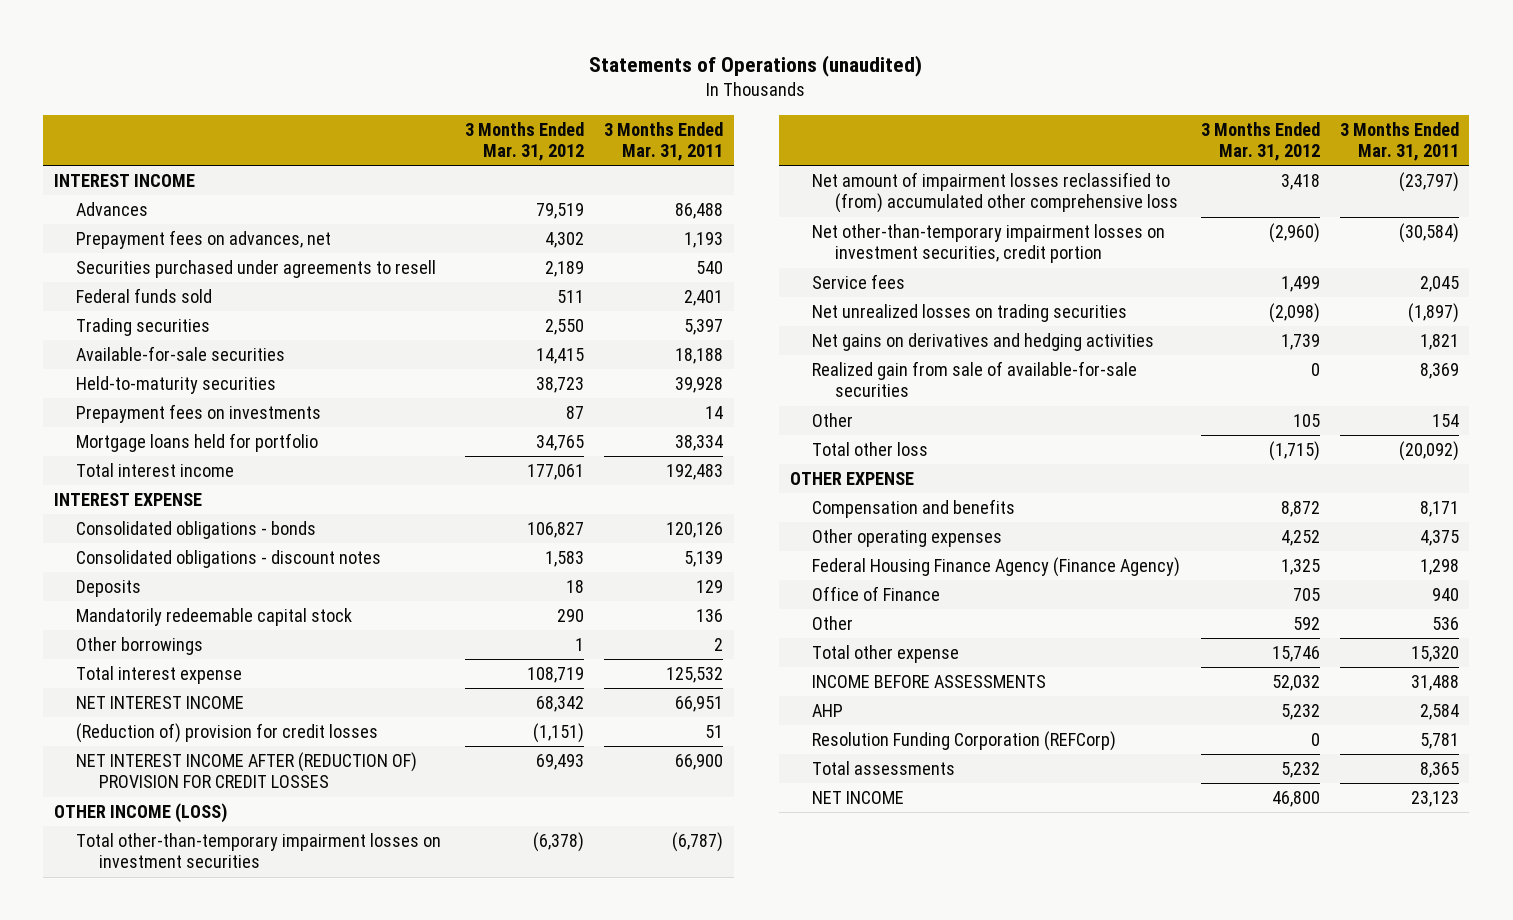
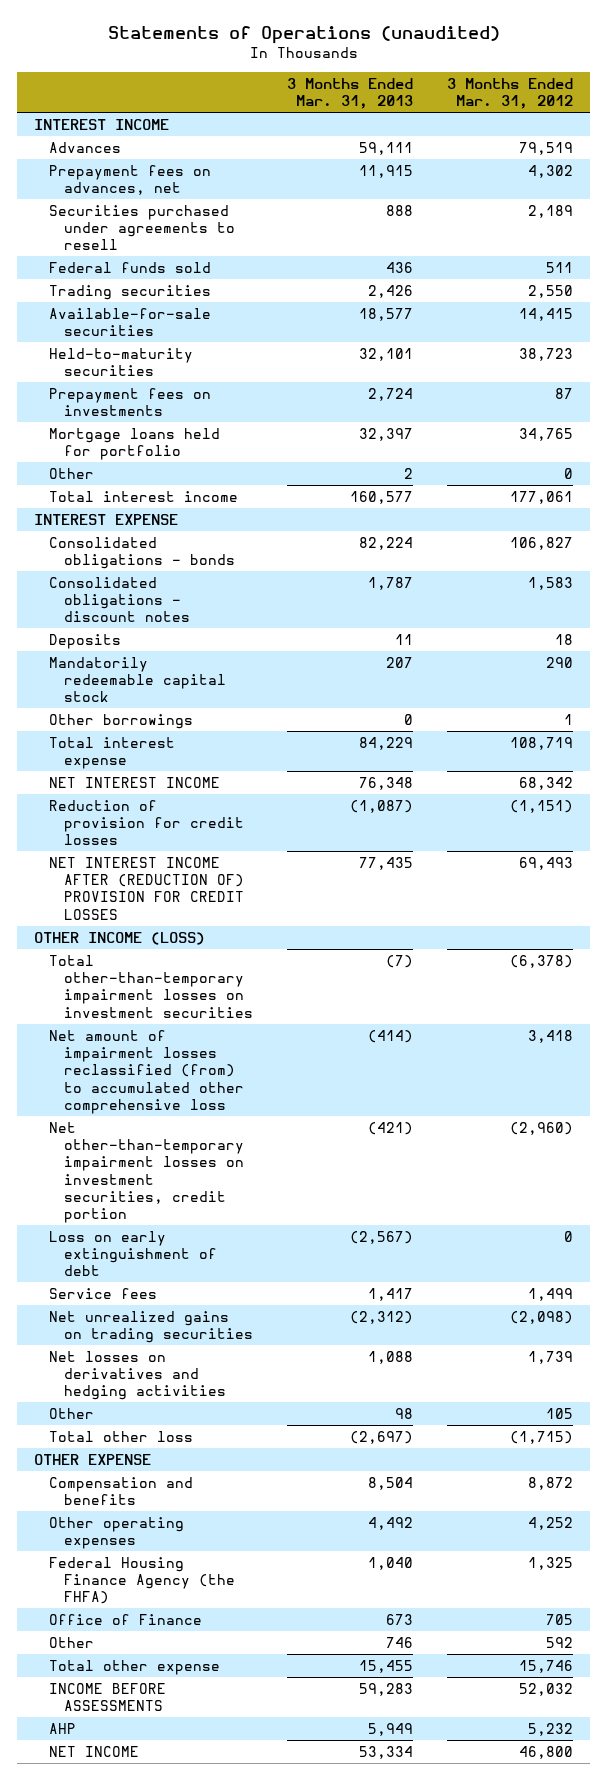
- | 3 Months Ended Mar. 31, 2012 | 3 Months Ended Mar. 31, 2011
+ | 3 Months Ended Mar. 31, 2013 | 3 Months Ended Mar. 31, 2012
+ Other | 2 | 0
- (Reduction of) provision for credit losses | (1,151) | 51
+ Reduction of provision for credit losses | (1,087) | (1,151)
- Net amount of impairment losses reclassified to (from) accumulated other comprehensive loss | 3,418 | (23,797)
+ Net amount of impairment losses reclassified (from) to accumulated other comprehensive loss | (414) | 3,418
+ Loss on early extinguishment of debt | (2,567) | 0
- Net unrealized losses on trading securities | (2,098) | (1,897)
- Net gains on derivatives and hedging activities | 1,739 | 1,821
- Realized gain from sale of available-for-sale securities | 0 | 8,369
+ Net unrealized gains on trading securities | (2,312) | (2,098)
+ Net losses on derivatives and hedging activities | 1,088 | 1,739
- Federal Housing Finance Agency (Finance Agency) | 1,325 | 1,298
+ Federal Housing Finance Agency (the FHFA) | 1,040 | 1,325
- Resolution Funding Corporation (REFCorp) | 0 | 5,781
- Total assessments | 5,232 | 8,365

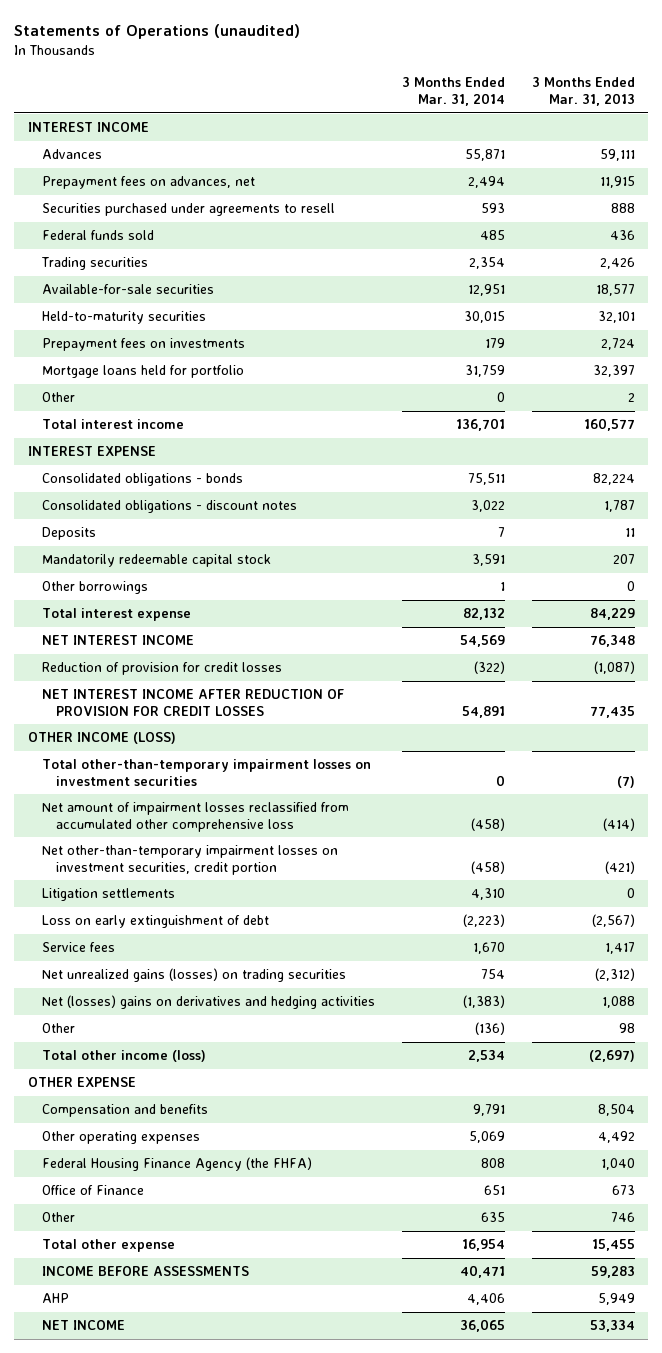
- | 3 Months Ended Mar. 31, 2013 | 3 Months Ended Mar. 31, 2012
+ | 3 Months Ended Mar. 31, 2014 | 3 Months Ended Mar. 31, 2013
- NET INTEREST INCOME AFTER (REDUCTION OF) PROVISION FOR CREDIT LOSSES | 77,435 | 69,493
+ NET INTEREST INCOME AFTER REDUCTION OF PROVISION FOR CREDIT LOSSES | 54,891 | 77,435
- Net amount of impairment losses reclassified (from) to accumulated other comprehensive loss | (414) | 3,418
+ Net amount of impairment losses reclassified from accumulated other comprehensive loss | (458) | (414)
+ Litigation settlements | 4,310 | 0
- Net unrealized gains on trading securities | (2,312) | (2,098)
- Net losses on derivatives and hedging activities | 1,088 | 1,739
+ Net unrealized gains (losses) on trading securities | 754 | (2,312)
+ Net (losses) gains on derivatives and hedging activities | (1,383) | 1,088
- Total other loss | (2,697) | (1,715)
+ Total other income (loss) | 2,534 | (2,697)

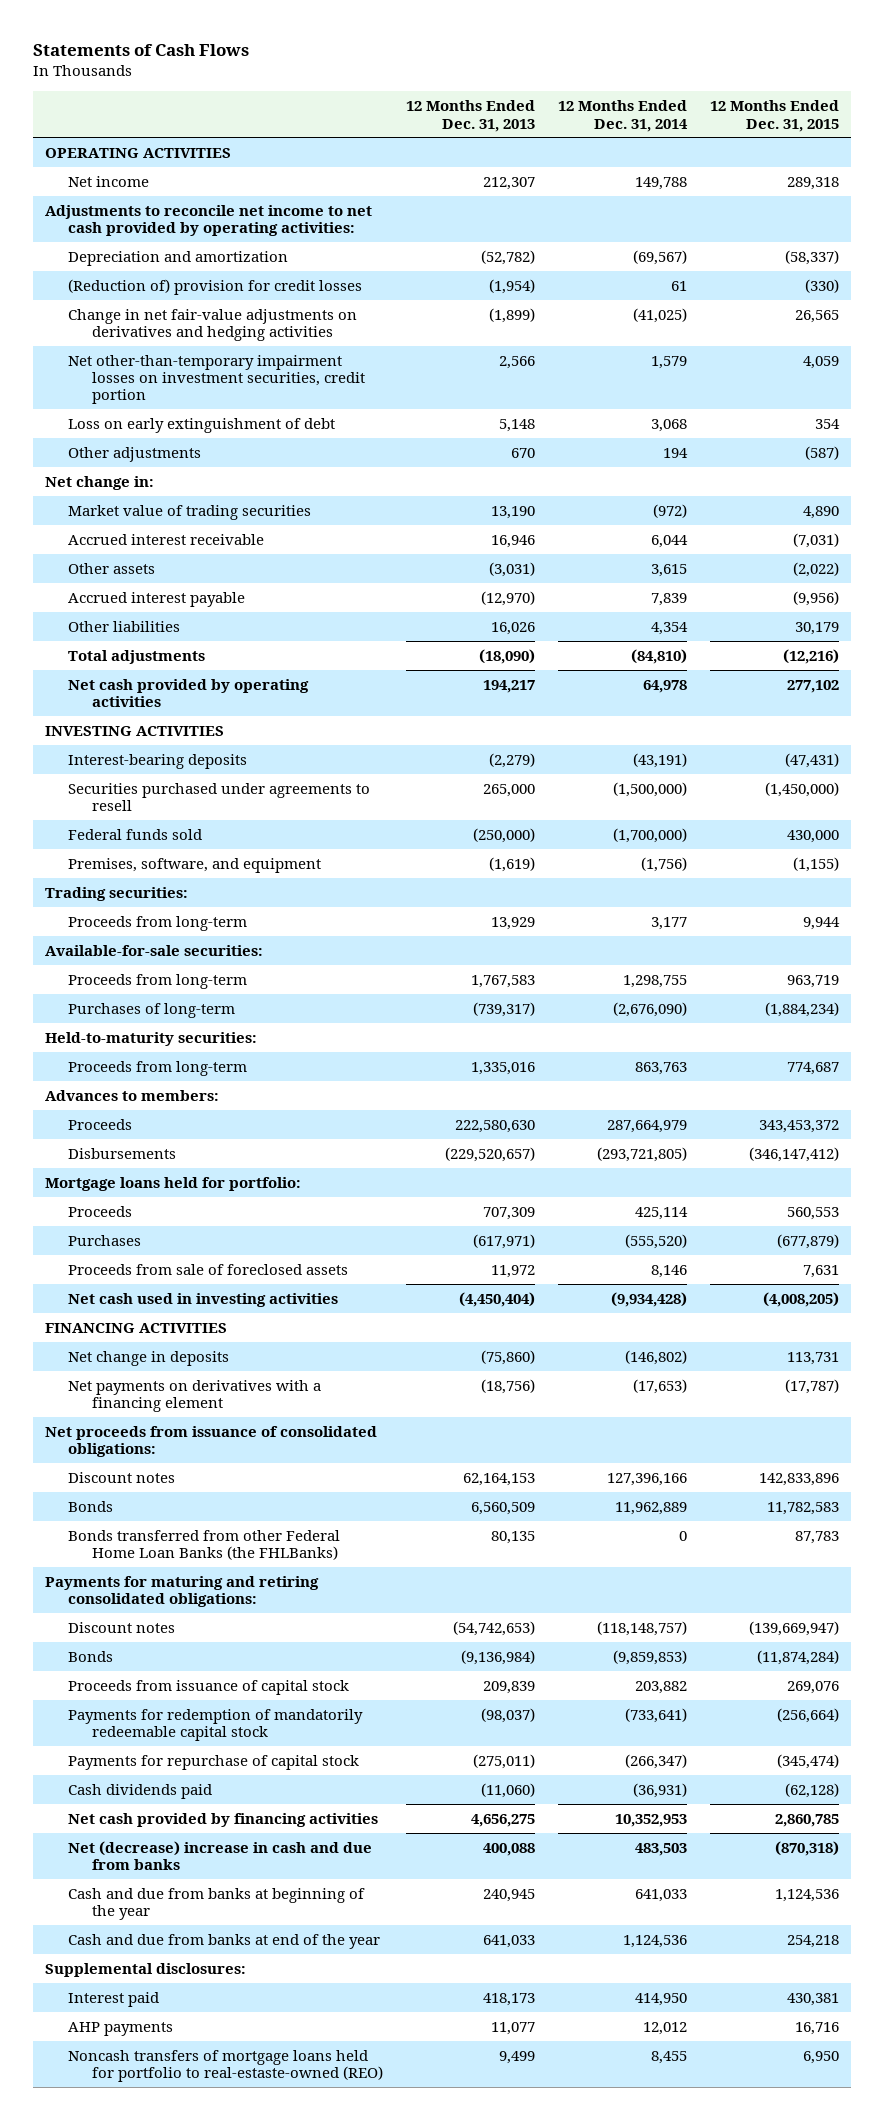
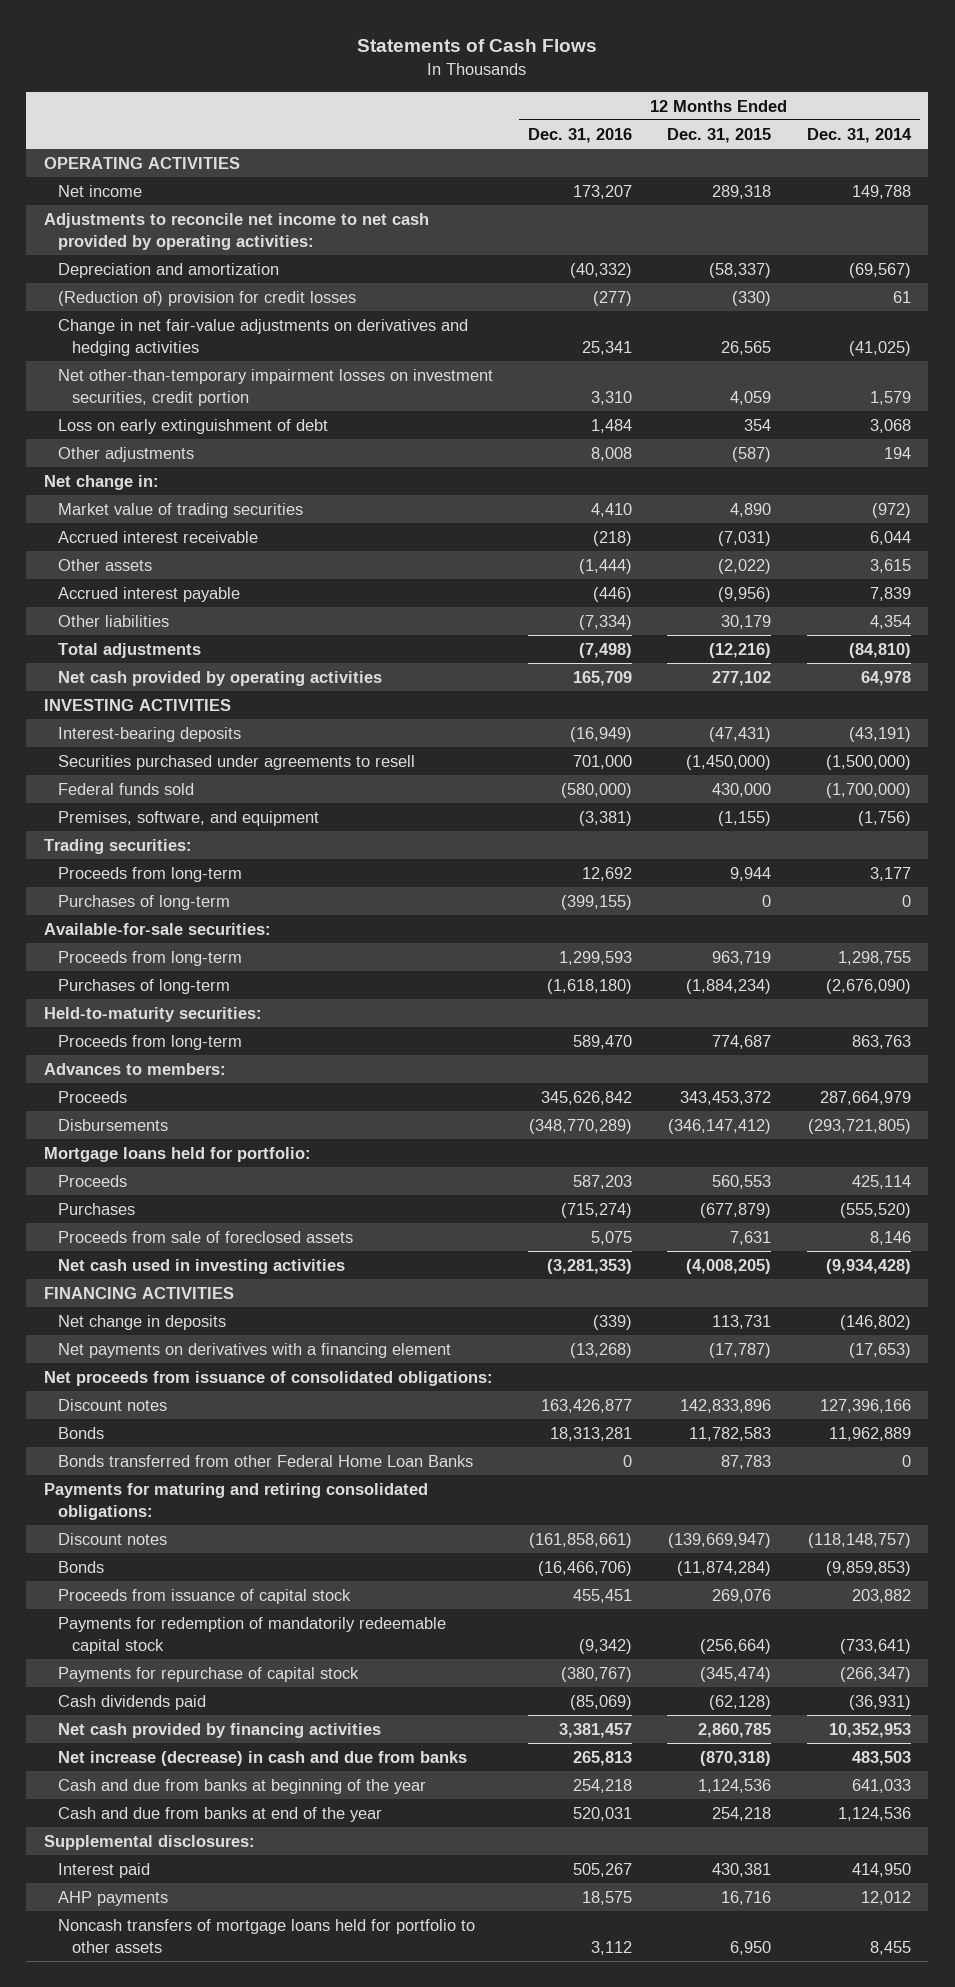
- | 12 Months Ended Dec. 31, 2013 | 12 Months Ended Dec. 31, 2014 | 12 Months Ended Dec. 31, 2015
+ | 12 Months Ended Dec. 31, 2016 | 12 Months Ended Dec. 31, 2015 | 12 Months Ended Dec. 31, 2014
+ Purchases of long-term | (399,155) | 0 | 0
- Bonds transferred from other Federal Home Loan Banks (the FHLBanks) | 80,135 | 0 | 87,783
+ Bonds transferred from other Federal Home Loan Banks | 0 | 87,783 | 0
- Net (decrease) increase in cash and due from banks | 400,088 | 483,503 | (870,318)
+ Net increase (decrease) in cash and due from banks | 265,813 | (870,318) | 483,503
- Noncash transfers of mortgage loans held for portfolio to real-estaste-owned (REO) | 9,499 | 8,455 | 6,950
+ Noncash transfers of mortgage loans held for portfolio to other assets | 3,112 | 6,950 | 8,455

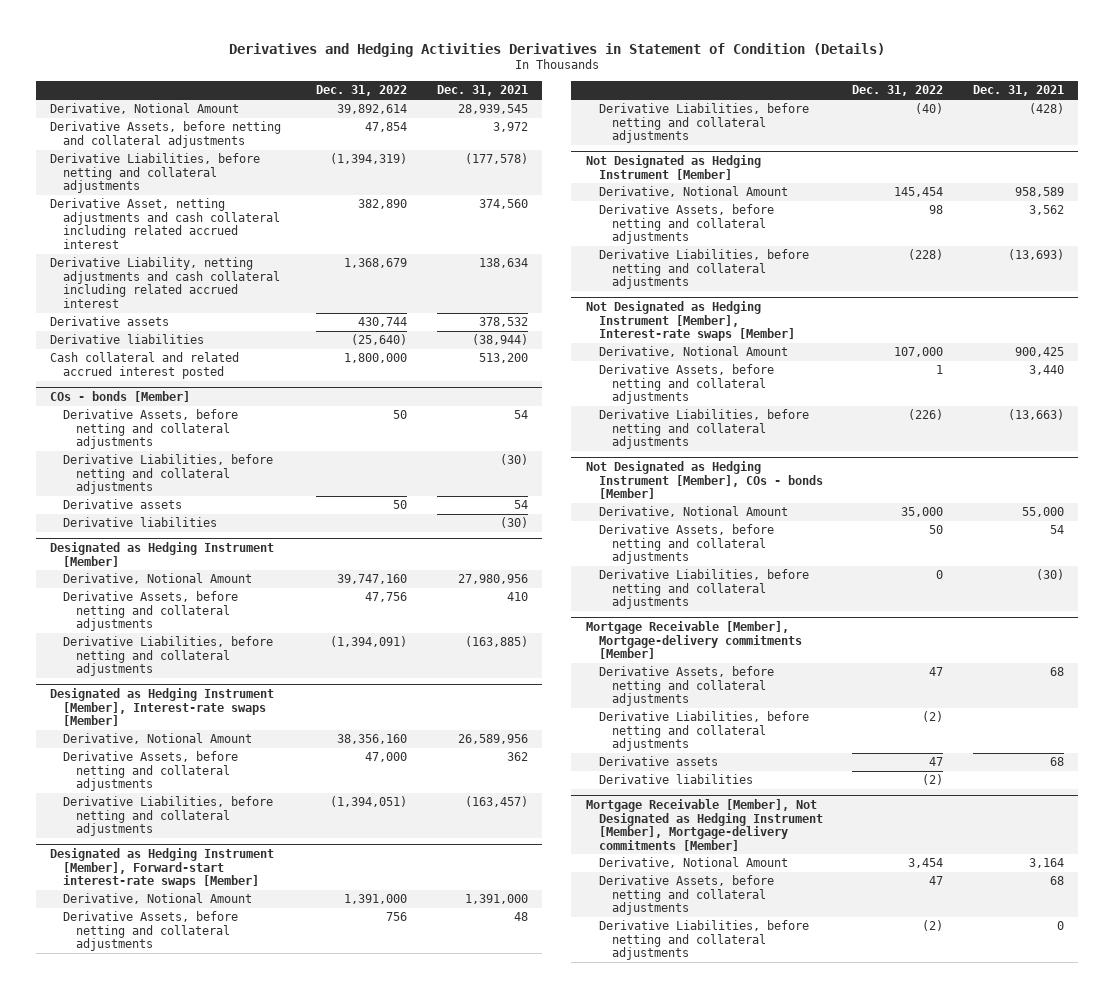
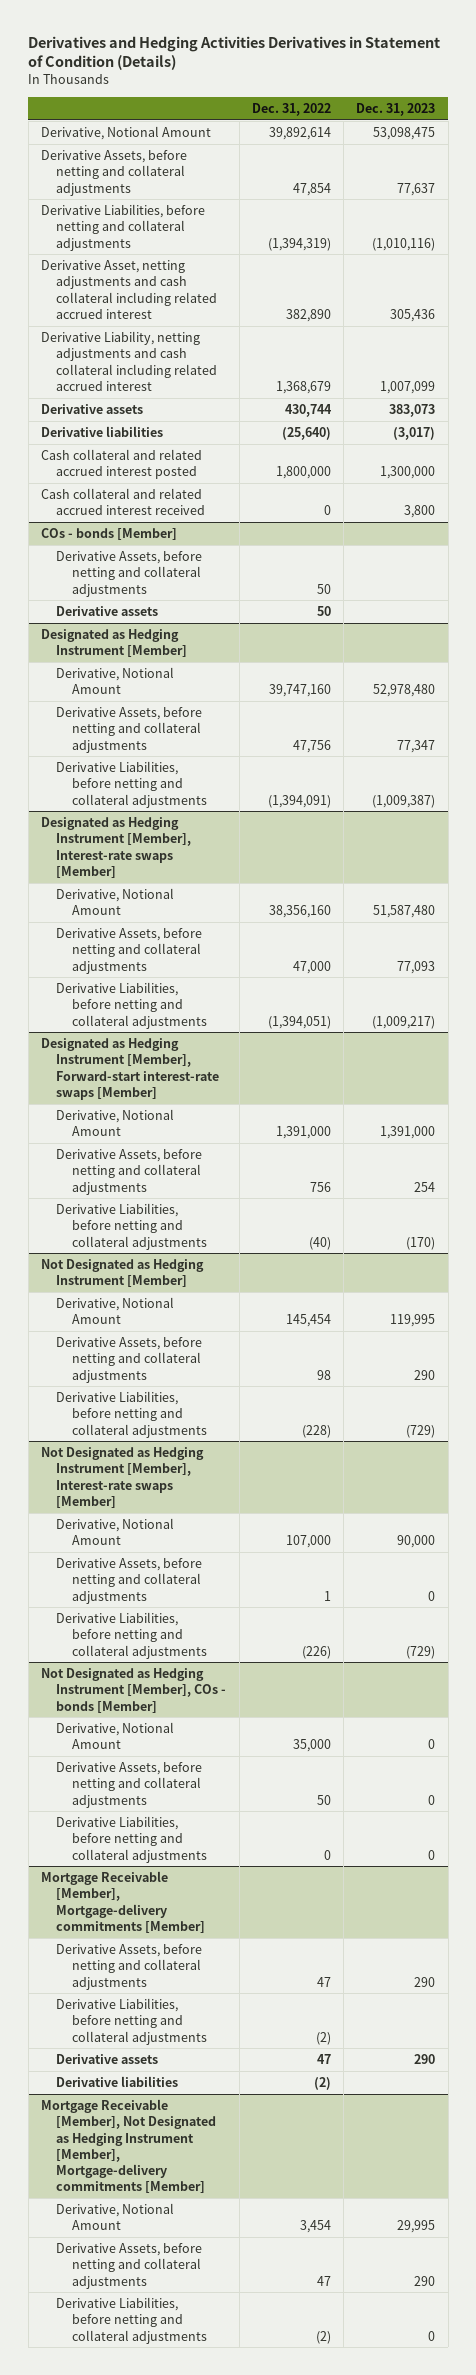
- | Dec. 31, 2022 | Dec. 31, 2021
+ | Dec. 31, 2022 | Dec. 31, 2023
+ Cash collateral and related accrued interest received | 0 | 3,800
@ COs - bonds [Member]
- Derivative Liabilities, before netting and collateral adjustments | | (30)
- Derivative liabilities | | (30)

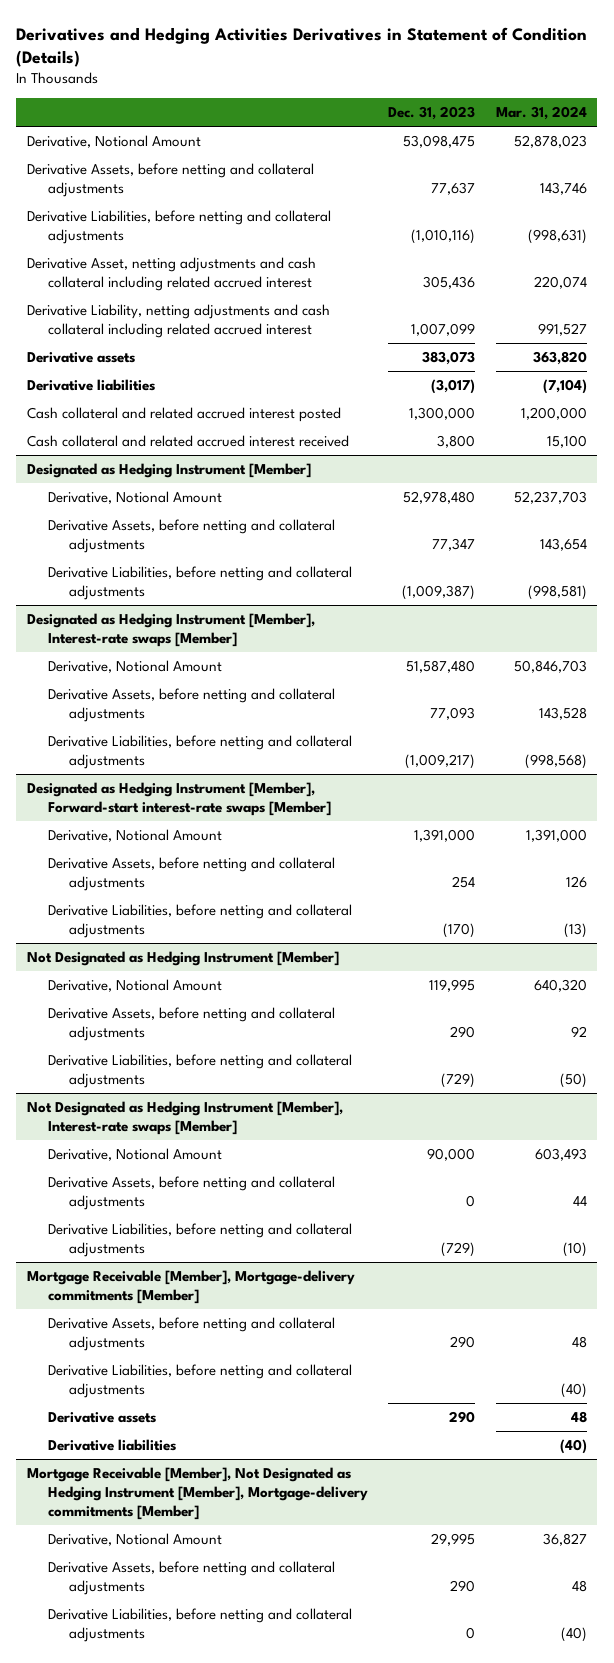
- | Dec. 31, 2022 | Dec. 31, 2023
+ | Dec. 31, 2023 | Mar. 31, 2024
- COs - bonds [Member]
- Derivative Assets, before netting and collateral adjustments | 50 |
- Derivative assets | 50 |
- Not Designated as Hedging Instrument [Member], COs - bonds [Member]
- Derivative, Notional Amount | 35,000 | 0
- Derivative Assets, before netting and collateral adjustments | 50 | 0
- Derivative Liabilities, before netting and collateral adjustments | 0 | 0

